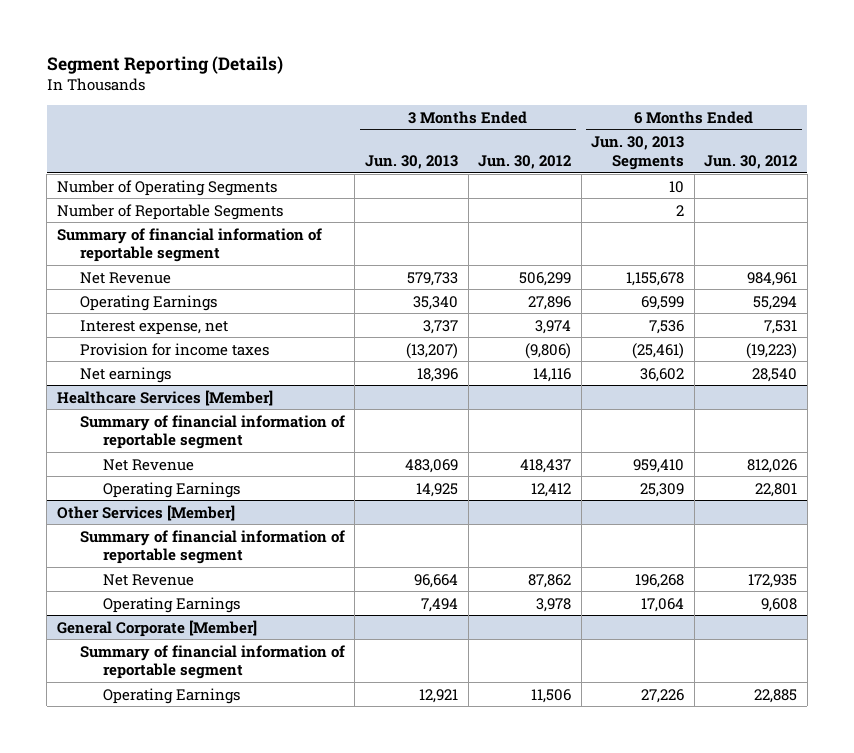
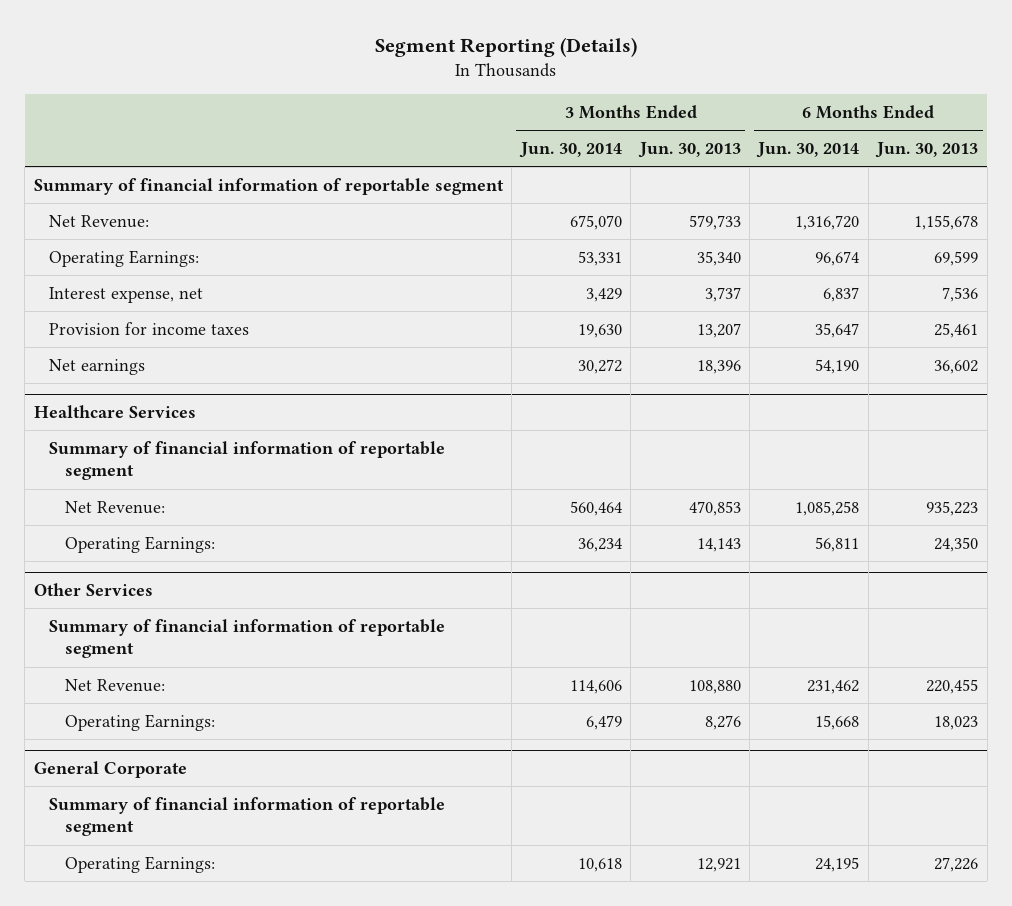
- | 3 Months Ended Jun. 30, 2013 | 3 Months Ended Jun. 30, 2012 | 6 Months Ended Jun. 30, 2013 Segments | 6 Months Ended Jun. 30, 2012
+ | 3 Months Ended Jun. 30, 2014 | 3 Months Ended Jun. 30, 2013 | 6 Months Ended Jun. 30, 2014 | 6 Months Ended Jun. 30, 2013
- Number of Operating Segments | | | 10 |
- Number of Reportable Segments | | | 2 |
- Net Revenue | 579,733 | 506,299 | 1,155,678 | 984,961
- Operating Earnings | 35,340 | 27,896 | 69,599 | 55,294
+ Net Revenue: | 675,070 | 579,733 | 1,316,720 | 1,155,678
+ Operating Earnings: | 53,331 | 35,340 | 96,674 | 69,599
- Provision for income taxes | (13,207) | (9,806) | (25,461) | (19,223)
+ Provision for income taxes | 19,630 | 13,207 | 35,647 | 25,461
- Healthcare Services [Member]
+ Healthcare Services
- Net Revenue | 483,069 | 418,437 | 959,410 | 812,026
- Operating Earnings | 14,925 | 12,412 | 25,309 | 22,801
- Other Services [Member]
+ Net Revenue: | 560,464 | 470,853 | 1,085,258 | 935,223
+ Operating Earnings: | 36,234 | 14,143 | 56,811 | 24,350
+ Other Services
- Net Revenue | 96,664 | 87,862 | 196,268 | 172,935
- Operating Earnings | 7,494 | 3,978 | 17,064 | 9,608
- General Corporate [Member]
+ Net Revenue: | 114,606 | 108,880 | 231,462 | 220,455
+ Operating Earnings: | 6,479 | 8,276 | 15,668 | 18,023
+ General Corporate
- Operating Earnings | 12,921 | 11,506 | 27,226 | 22,885
+ Operating Earnings: | 10,618 | 12,921 | 24,195 | 27,226

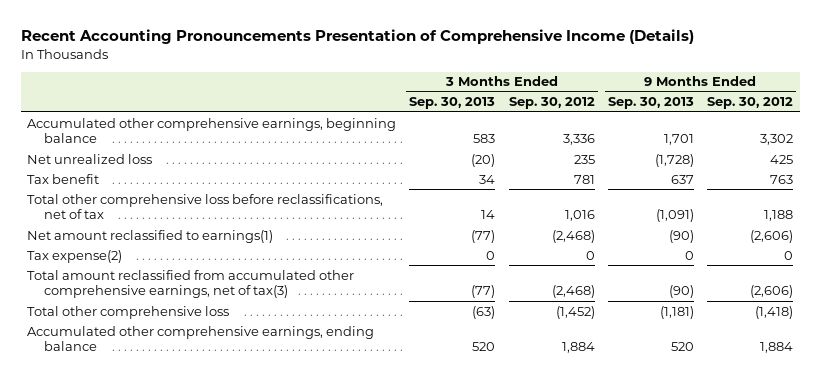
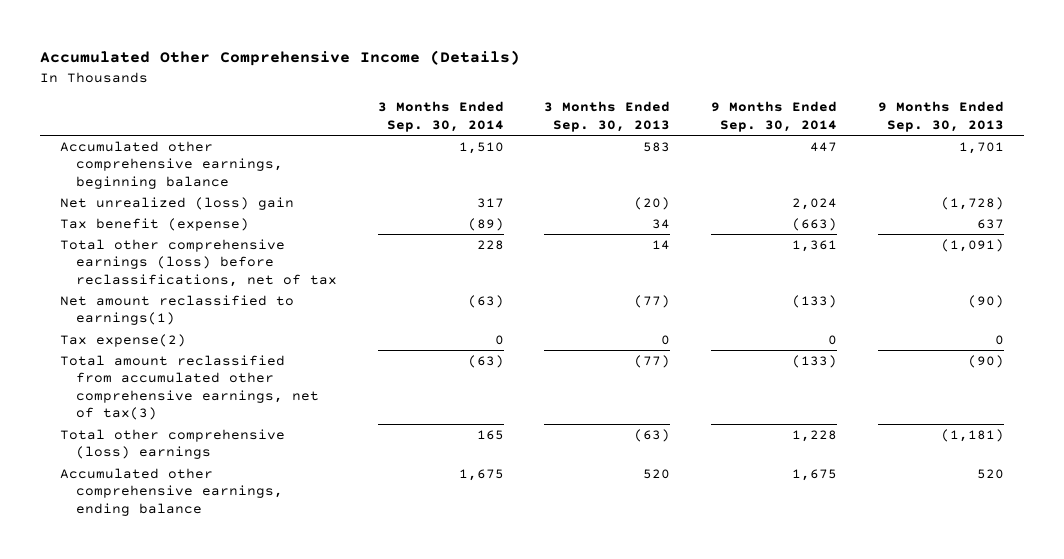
- Recent Accounting Pronouncements Presentation of Comprehensive Income (Details)
+ Accumulated Other Comprehensive Income (Details)
- | 3 Months Ended Sep. 30, 2013 | 3 Months Ended Sep. 30, 2012 | 9 Months Ended Sep. 30, 2013 | 9 Months Ended Sep. 30, 2012
+ | 3 Months Ended Sep. 30, 2014 | 3 Months Ended Sep. 30, 2013 | 9 Months Ended Sep. 30, 2014 | 9 Months Ended Sep. 30, 2013
- Net unrealized loss | (20) | 235 | (1,728) | 425
- Tax benefit | 34 | 781 | 637 | 763
- Total other comprehensive loss before reclassifications, net of tax | 14 | 1,016 | (1,091) | 1,188
+ Net unrealized (loss) gain | 317 | (20) | 2,024 | (1,728)
+ Tax benefit (expense) | (89) | 34 | (663) | 637
+ Total other comprehensive earnings (loss) before reclassifications, net of tax | 228 | 14 | 1,361 | (1,091)
- Total other comprehensive loss | (63) | (1,452) | (1,181) | (1,418)
+ Total other comprehensive (loss) earnings | 165 | (63) | 1,228 | (1,181)

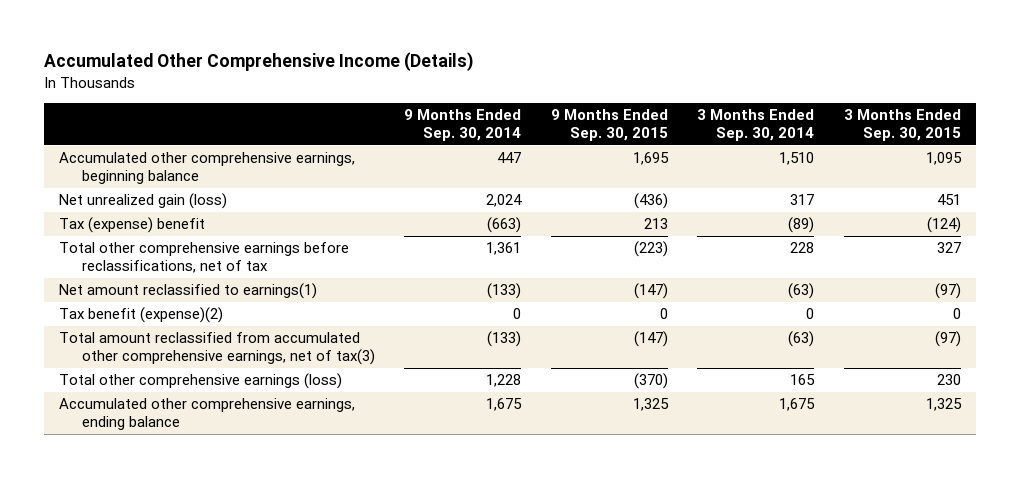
- | 3 Months Ended Sep. 30, 2014 | 3 Months Ended Sep. 30, 2013 | 9 Months Ended Sep. 30, 2014 | 9 Months Ended Sep. 30, 2013
+ | 9 Months Ended Sep. 30, 2014 | 9 Months Ended Sep. 30, 2015 | 3 Months Ended Sep. 30, 2014 | 3 Months Ended Sep. 30, 2015
- Net unrealized (loss) gain | 317 | (20) | 2,024 | (1,728)
- Tax benefit (expense) | (89) | 34 | (663) | 637
- Total other comprehensive earnings (loss) before reclassifications, net of tax | 228 | 14 | 1,361 | (1,091)
+ Net unrealized gain (loss) | 2,024 | (436) | 317 | 451
+ Tax (expense) benefit | (663) | 213 | (89) | (124)
+ Total other comprehensive earnings before reclassifications, net of tax | 1,361 | (223) | 228 | 327
- Tax expense(2) | 0 | 0 | 0 | 0
+ Tax benefit (expense)(2) | 0 | 0 | 0 | 0
- Total other comprehensive (loss) earnings | 165 | (63) | 1,228 | (1,181)
+ Total other comprehensive earnings (loss) | 1,228 | (370) | 165 | 230

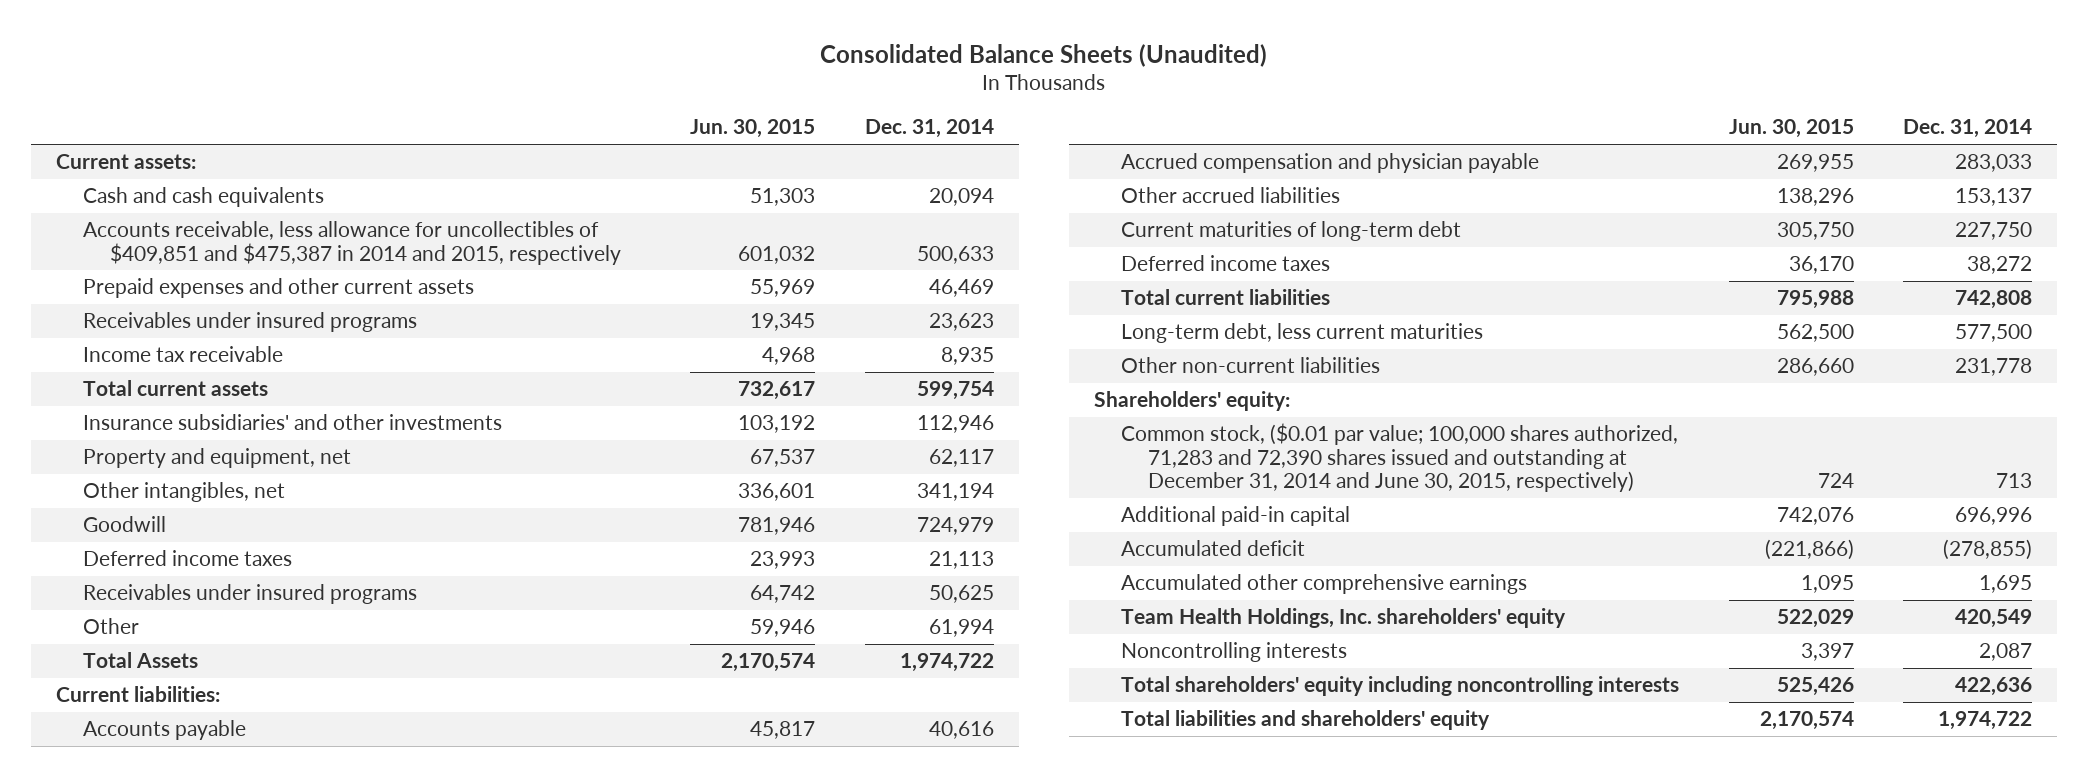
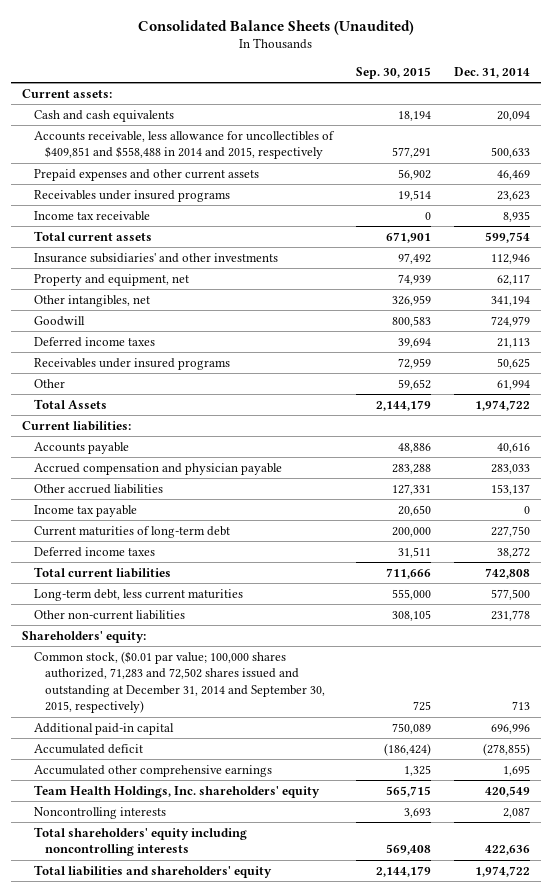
- | Jun. 30, 2015 | Dec. 31, 2014
+ | Sep. 30, 2015 | Dec. 31, 2014
- Accounts receivable, less allowance for uncollectibles of $409,851 and $475,387 in 2014 and 2015, respectively | 601,032 | 500,633
+ Accounts receivable, less allowance for uncollectibles of $409,851 and $558,488 in 2014 and 2015, respectively | 577,291 | 500,633
+ Income tax payable | 20,650 | 0
- Common stock, ($0.01 par value; 100,000 shares authorized, 71,283 and 72,390 shares issued and outstanding at December 31, 2014 and June 30, 2015, respectively) | 724 | 713
+ Common stock, ($0.01 par value; 100,000 shares authorized, 71,283 and 72,502 shares issued and outstanding at December 31, 2014 and September 30, 2015, respectively) | 725 | 713

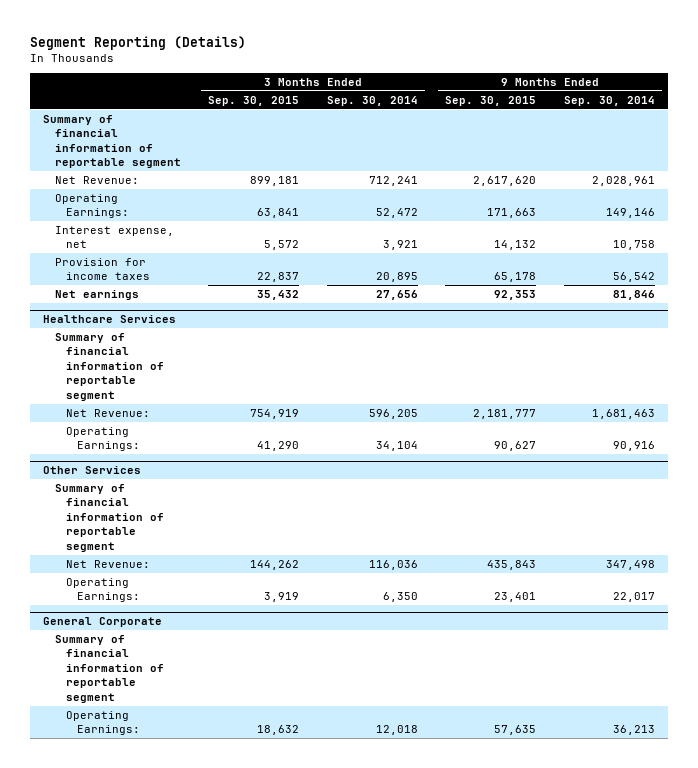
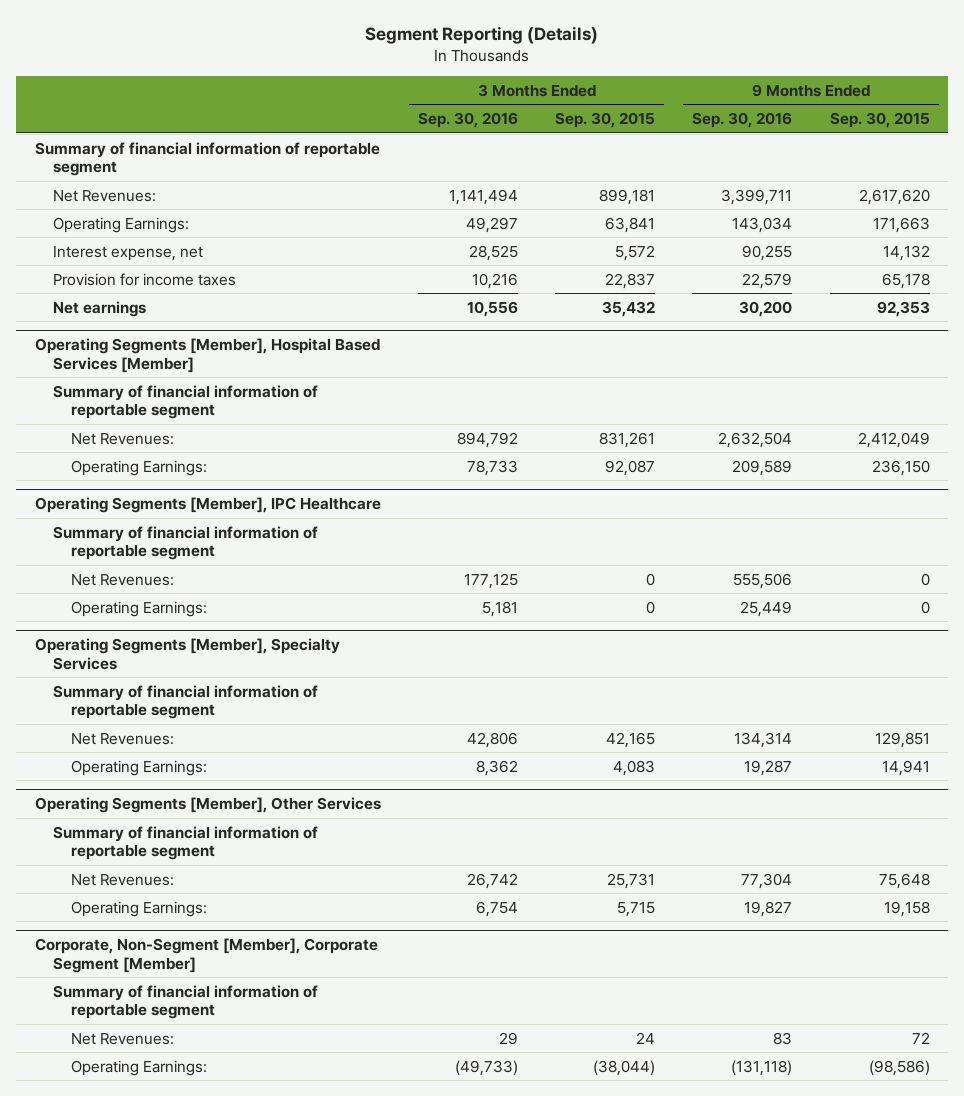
- | 3 Months Ended Sep. 30, 2015 | 3 Months Ended Sep. 30, 2014 | 9 Months Ended Sep. 30, 2015 | 9 Months Ended Sep. 30, 2014
+ | 3 Months Ended Sep. 30, 2016 | 3 Months Ended Sep. 30, 2015 | 9 Months Ended Sep. 30, 2016 | 9 Months Ended Sep. 30, 2015
- Net Revenue: | 899,181 | 712,241 | 2,617,620 | 2,028,961
+ Net Revenues: | 1,141,494 | 899,181 | 3,399,711 | 2,617,620
- Healthcare Services
+ Operating Segments [Member], Hospital Based Services [Member]
- Net Revenue: | 754,919 | 596,205 | 2,181,777 | 1,681,463
- Operating Earnings: | 41,290 | 34,104 | 90,627 | 90,916
- Other Services
+ Net Revenues: | 894,792 | 831,261 | 2,632,504 | 2,412,049
+ Operating Earnings: | 78,733 | 92,087 | 209,589 | 236,150
+ Operating Segments [Member], IPC Healthcare
- Net Revenue: | 144,262 | 116,036 | 435,843 | 347,498
- Operating Earnings: | 3,919 | 6,350 | 23,401 | 22,017
- General Corporate
+ Net Revenues: | 177,125 | 0 | 555,506 | 0
+ Operating Earnings: | 5,181 | 0 | 25,449 | 0
+ Operating Segments [Member], Specialty Services
- Operating Earnings: | 18,632 | 12,018 | 57,635 | 36,213
+ Net Revenues: | 42,806 | 42,165 | 134,314 | 129,851
+ Operating Earnings: | 8,362 | 4,083 | 19,287 | 14,941
+ Operating Segments [Member], Other Services
+ Summary of financial information of reportable segment
+ Net Revenues: | 26,742 | 25,731 | 77,304 | 75,648
+ Operating Earnings: | 6,754 | 5,715 | 19,827 | 19,158
+ Corporate, Non-Segment [Member], Corporate Segment [Member]
+ Summary of financial information of reportable segment
+ Net Revenues: | 29 | 24 | 83 | 72
+ Operating Earnings: | (49,733) | (38,044) | (131,118) | (98,586)

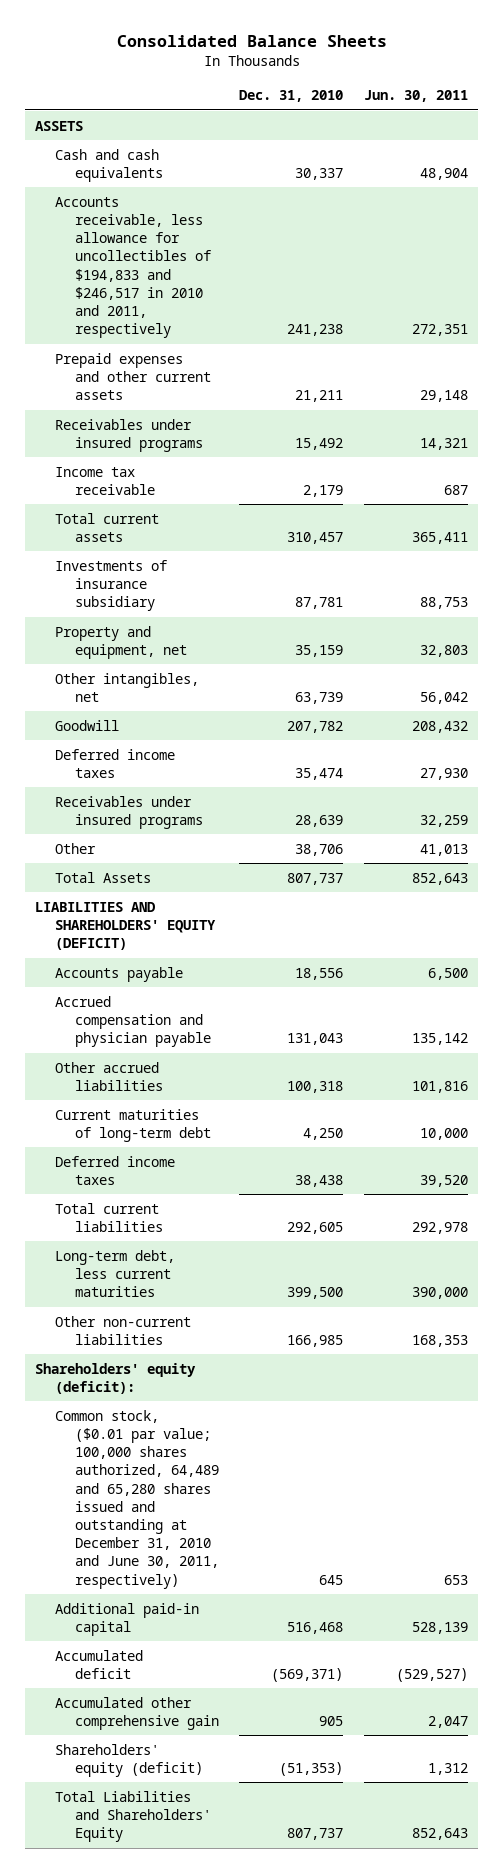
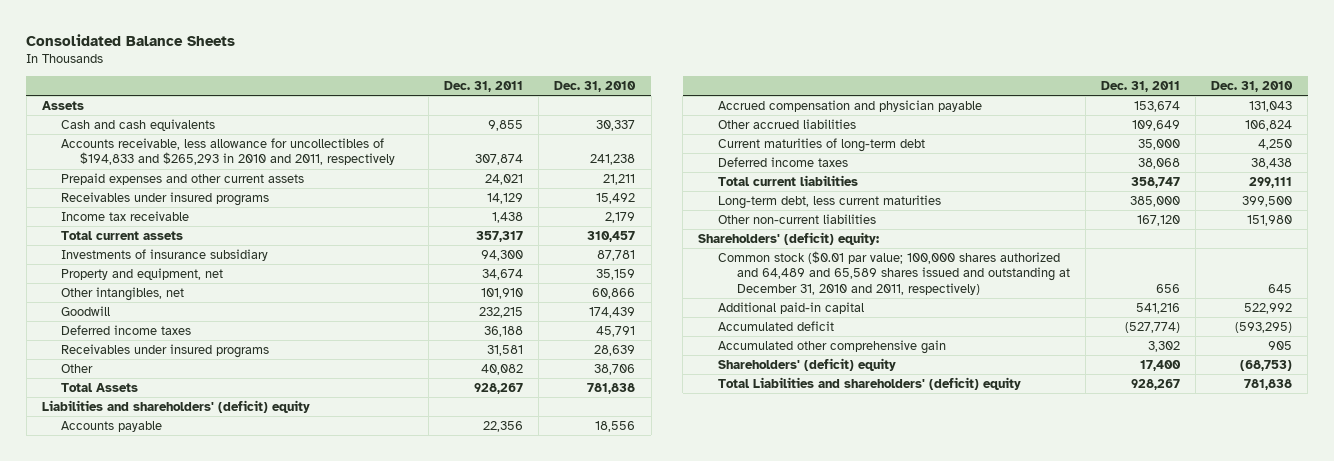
- | Dec. 31, 2010 | Jun. 30, 2011
+ | Dec. 31, 2011 | Dec. 31, 2010
- ASSETS
+ Assets
- Accounts receivable, less allowance for uncollectibles of $194,833 and $246,517 in 2010 and 2011, respectively | 241,238 | 272,351
+ Accounts receivable, less allowance for uncollectibles of $194,833 and $265,293 in 2010 and 2011, respectively | 307,874 | 241,238
- Other intangibles, net | 63,739 | 56,042
- Goodwill | 207,782 | 208,432
- Deferred income taxes | 35,474 | 27,930
+ Other intangibles, net | 101,910 | 60,866
+ Goodwill | 232,215 | 174,439
+ Deferred income taxes | 36,188 | 45,791
- Total Assets | 807,737 | 852,643
- LIABILITIES AND SHAREHOLDERS' EQUITY (DEFICIT)
+ Total Assets | 928,267 | 781,838
+ Liabilities and shareholders' (deficit) equity
- Other accrued liabilities | 100,318 | 101,816
+ Other accrued liabilities | 109,649 | 106,824
- Total current liabilities | 292,605 | 292,978
+ Total current liabilities | 358,747 | 299,111
- Other non-current liabilities | 166,985 | 168,353
- Shareholders' equity (deficit):
- Common stock, ($0.01 par value; 100,000 shares authorized, 64,489 and 65,280 shares issued and outstanding at December 31, 2010 and June 30, 2011, respectively) | 645 | 653
- Additional paid-in capital | 516,468 | 528,139
- Accumulated deficit | (569,371) | (529,527)
+ Other non-current liabilities | 167,120 | 151,980
+ Shareholders' (deficit) equity:
+ Common stock ($0.01 par value; 100,000 shares authorized and 64,489 and 65,589 shares issued and outstanding at December 31, 2010 and 2011, respectively) | 656 | 645
+ Additional paid-in capital | 541,216 | 522,992
+ Accumulated deficit | (527,774) | (593,295)
- Shareholders' equity (deficit) | (51,353) | 1,312
- Total Liabilities and Shareholders' Equity | 807,737 | 852,643
+ Shareholders' (deficit) equity | 17,400 | (68,753)
+ Total Liabilities and shareholders' (deficit) equity | 928,267 | 781,838

